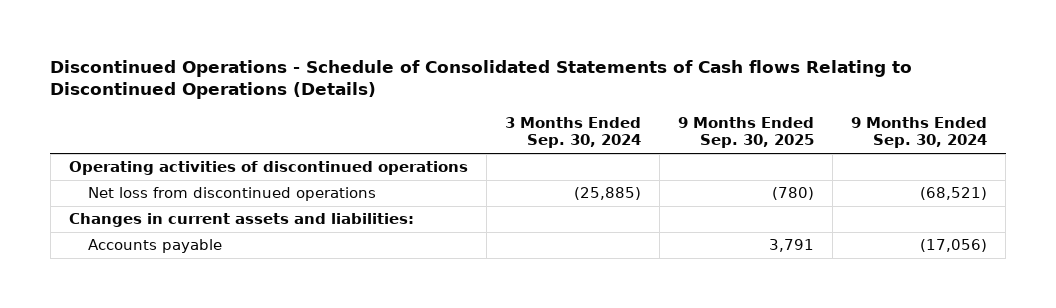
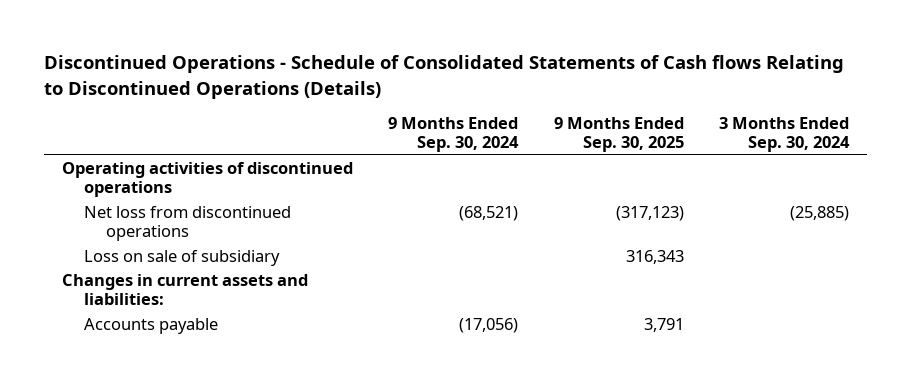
- | 3 Months Ended Sep. 30, 2024 | 9 Months Ended Sep. 30, 2025 | 9 Months Ended Sep. 30, 2024
+ | 9 Months Ended Sep. 30, 2024 | 9 Months Ended Sep. 30, 2025 | 3 Months Ended Sep. 30, 2024
- Net loss from discontinued operations | (25,885) | (780) | (68,521)
+ Net loss from discontinued operations | (68,521) | (317,123) | (25,885)
+ Loss on sale of subsidiary | | 316,343 |

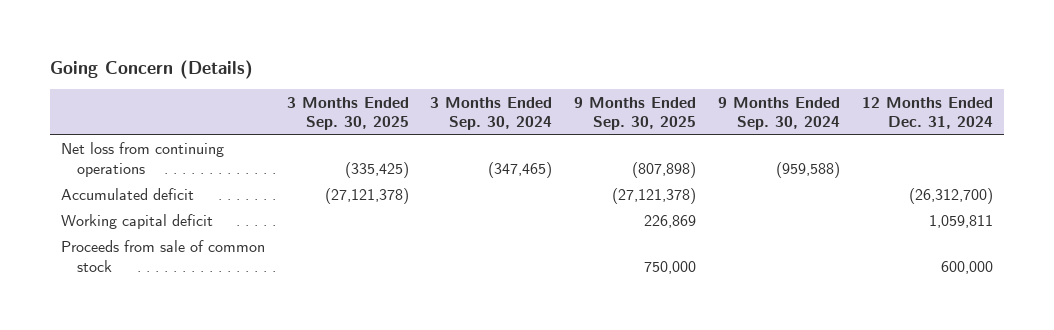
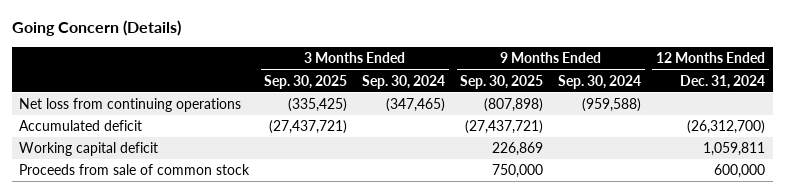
- Accumulated deficit | (27,121,378) | | (27,121,378) | | (26,312,700)
+ Accumulated deficit | (27,437,721) | | (27,437,721) | | (26,312,700)

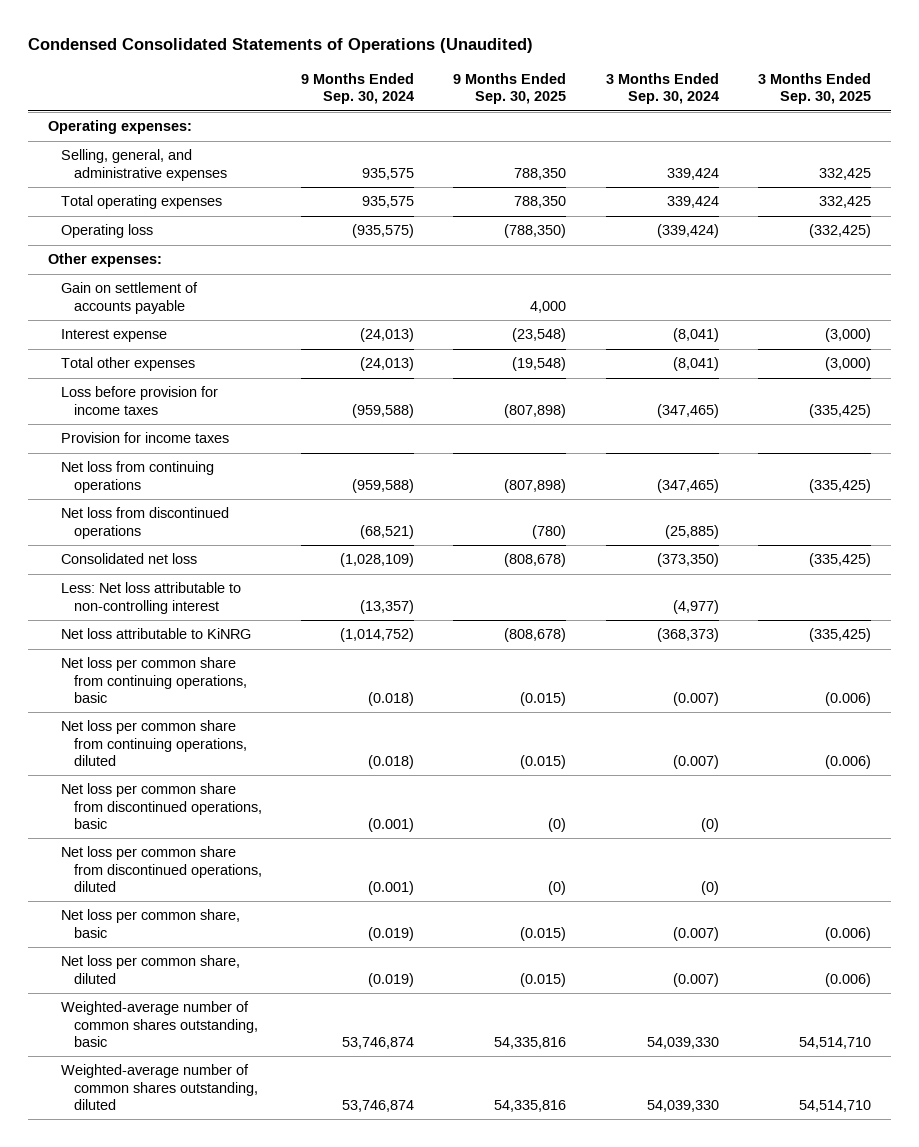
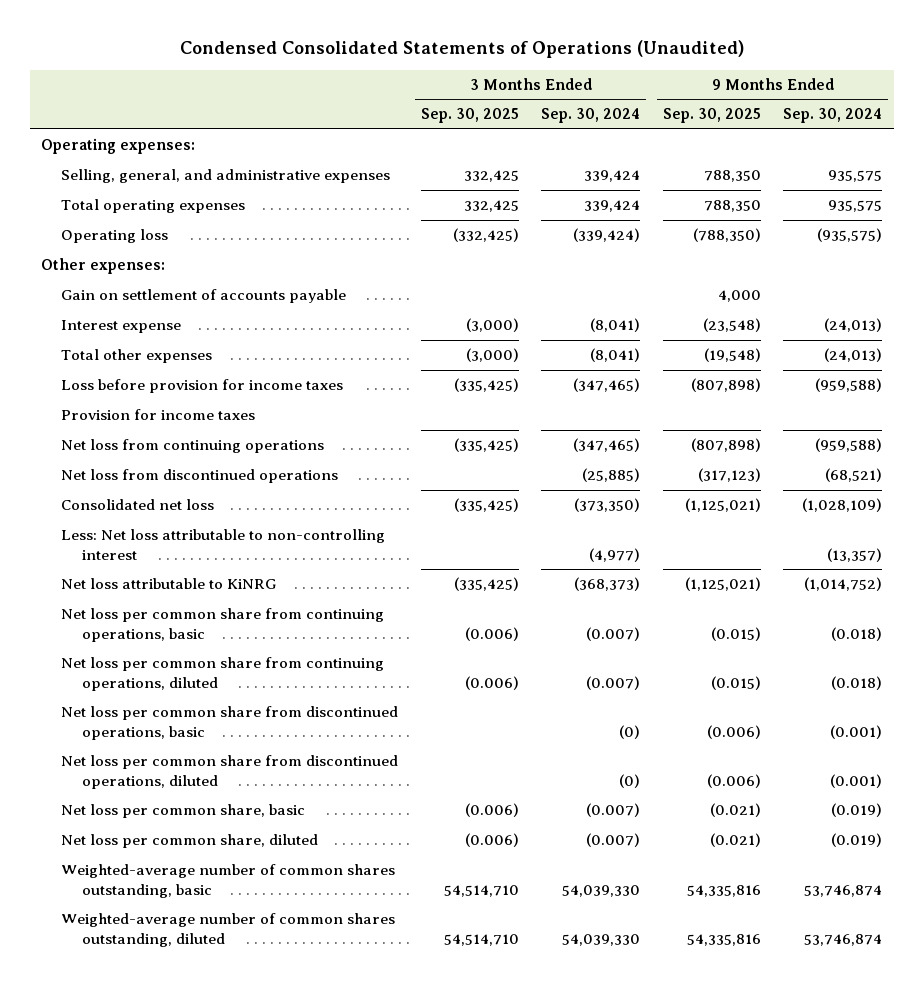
- | 9 Months Ended Sep. 30, 2024 | 9 Months Ended Sep. 30, 2025 | 3 Months Ended Sep. 30, 2024 | 3 Months Ended Sep. 30, 2025
+ | 3 Months Ended Sep. 30, 2025 | 3 Months Ended Sep. 30, 2024 | 9 Months Ended Sep. 30, 2025 | 9 Months Ended Sep. 30, 2024
- Net loss from discontinued operations | (68,521) | (780) | (25,885) |
- Consolidated net loss | (1,028,109) | (808,678) | (373,350) | (335,425)
+ Net loss from discontinued operations | | (25,885) | (317,123) | (68,521)
+ Consolidated net loss | (335,425) | (373,350) | (1,125,021) | (1,028,109)
- Net loss attributable to KiNRG | (1,014,752) | (808,678) | (368,373) | (335,425)
+ Net loss attributable to KiNRG | (335,425) | (368,373) | (1,125,021) | (1,014,752)
- Net loss per common share from discontinued operations, basic | (0.001) | (0) | (0) |
- Net loss per common share from discontinued operations, diluted | (0.001) | (0) | (0) |
- Net loss per common share, basic | (0.019) | (0.015) | (0.007) | (0.006)
- Net loss per common share, diluted | (0.019) | (0.015) | (0.007) | (0.006)
+ Net loss per common share from discontinued operations, basic | | (0) | (0.006) | (0.001)
+ Net loss per common share from discontinued operations, diluted | | (0) | (0.006) | (0.001)
+ Net loss per common share, basic | (0.006) | (0.007) | (0.021) | (0.019)
+ Net loss per common share, diluted | (0.006) | (0.007) | (0.021) | (0.019)

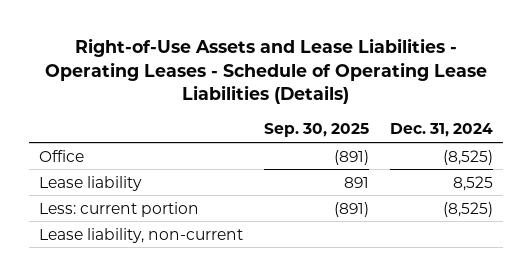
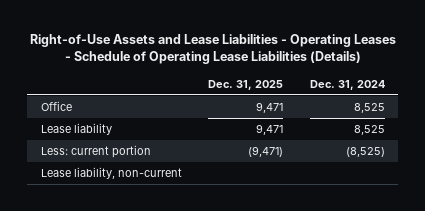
- | Sep. 30, 2025 | Dec. 31, 2024
+ | Dec. 31, 2025 | Dec. 31, 2024
- Office | (891) | (8,525)
+ Office | 9,471 | 8,525

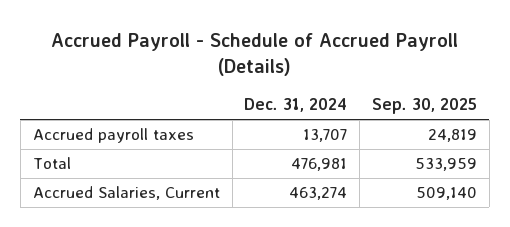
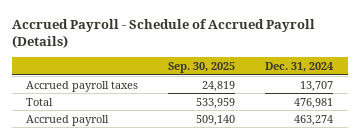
- | Dec. 31, 2024 | Sep. 30, 2025
+ | Sep. 30, 2025 | Dec. 31, 2024
- Accrued Salaries, Current | 463,274 | 509,140
+ Accrued payroll | 509,140 | 463,274

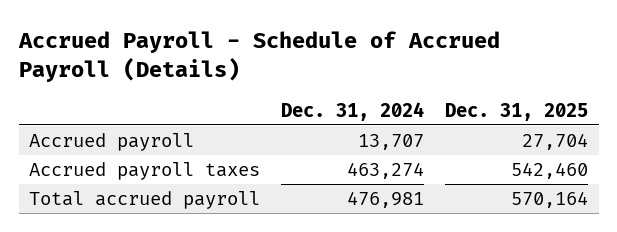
- | Sep. 30, 2025 | Dec. 31, 2024
+ | Dec. 31, 2024 | Dec. 31, 2025
- Accrued payroll taxes | 24,819 | 13,707
- Total | 533,959 | 476,981
- Accrued payroll | 509,140 | 463,274
+ Accrued payroll | 13,707 | 27,704
+ Accrued payroll taxes | 463,274 | 542,460
+ Total accrued payroll | 476,981 | 570,164

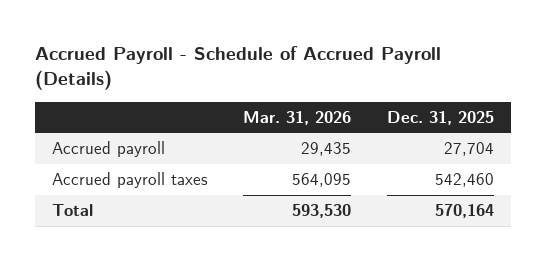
- | Dec. 31, 2024 | Dec. 31, 2025
+ | Mar. 31, 2026 | Dec. 31, 2025
- Total accrued payroll | 476,981 | 570,164
+ Total | 593,530 | 570,164

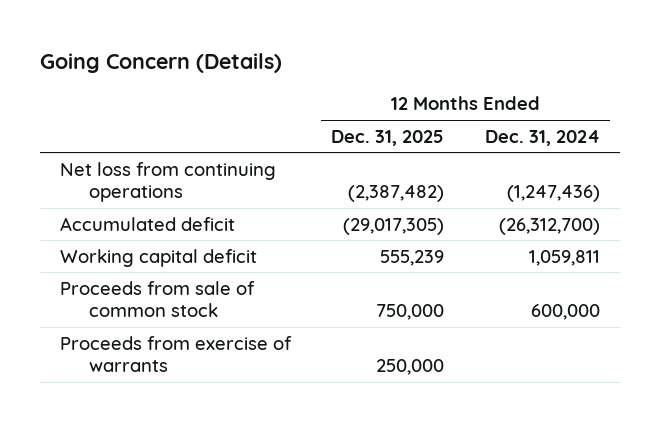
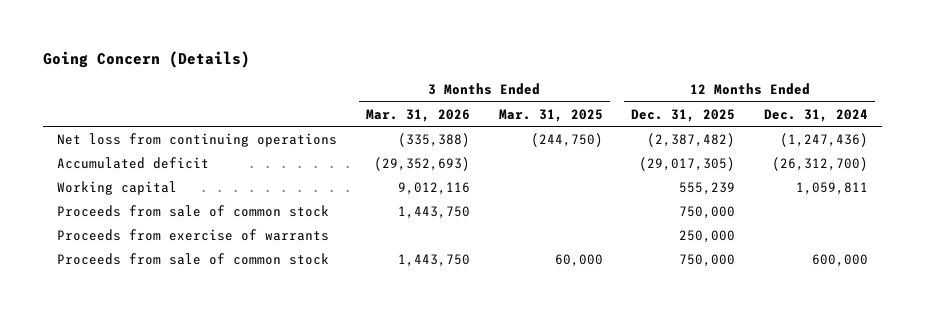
- | 12 Months Ended Dec. 31, 2025 | 12 Months Ended Dec. 31, 2024
+ | 3 Months Ended Mar. 31, 2026 | 3 Months Ended Mar. 31, 2025 | 12 Months Ended Dec. 31, 2025 | 12 Months Ended Dec. 31, 2024
- Working capital deficit | 555,239 | 1,059,811
+ Working capital | 9,012,116 | | 555,239 | 1,059,811
+ Proceeds from sale of common stock | 1,443,750 | | 750,000 |
moved down: Proceeds from sale of common stock | 1,443,750 | 60,000 | 750,000 | 600,000

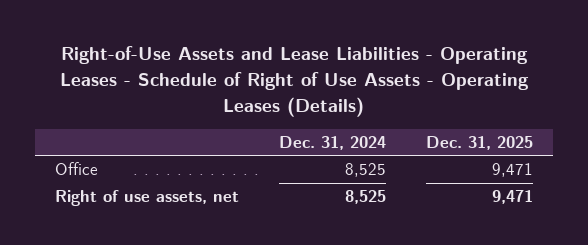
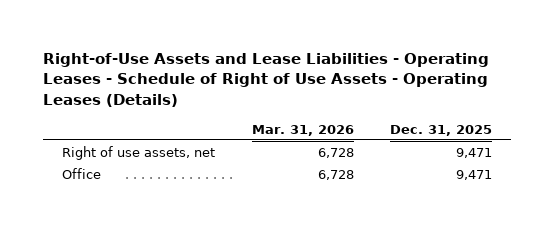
- | Dec. 31, 2024 | Dec. 31, 2025
+ | Mar. 31, 2026 | Dec. 31, 2025
moved down: Office | 6,728 | 9,471

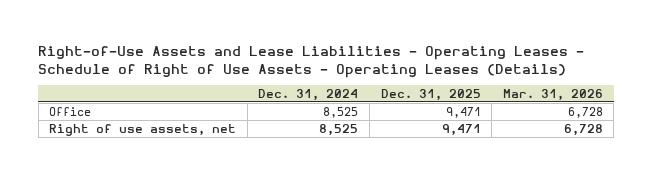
- | Mar. 31, 2026 | Dec. 31, 2025
+ | Dec. 31, 2024 | Dec. 31, 2025 | Mar. 31, 2026
moved down: Right of use assets, net | 8,525 | 9,471 | 6,728

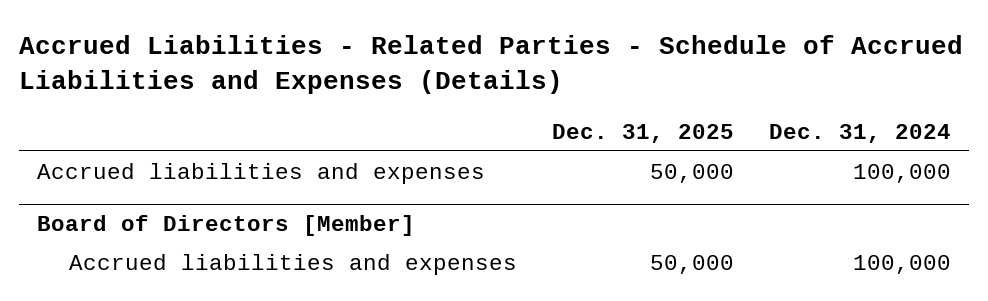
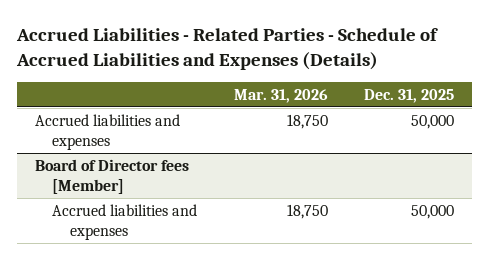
- | Dec. 31, 2025 | Dec. 31, 2024
+ | Mar. 31, 2026 | Dec. 31, 2025
- Board of Directors [Member]
+ Board of Director fees [Member]

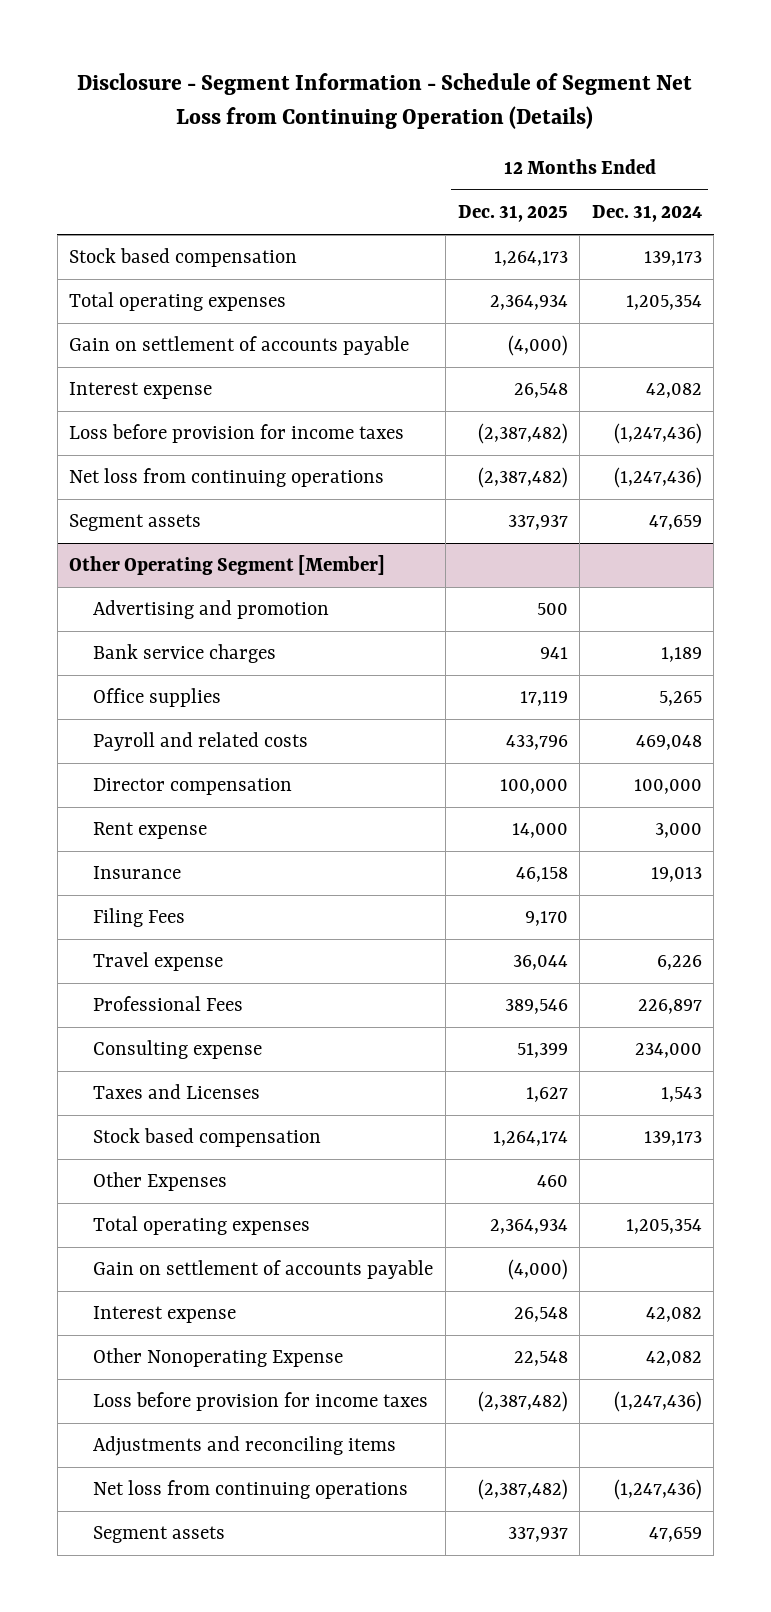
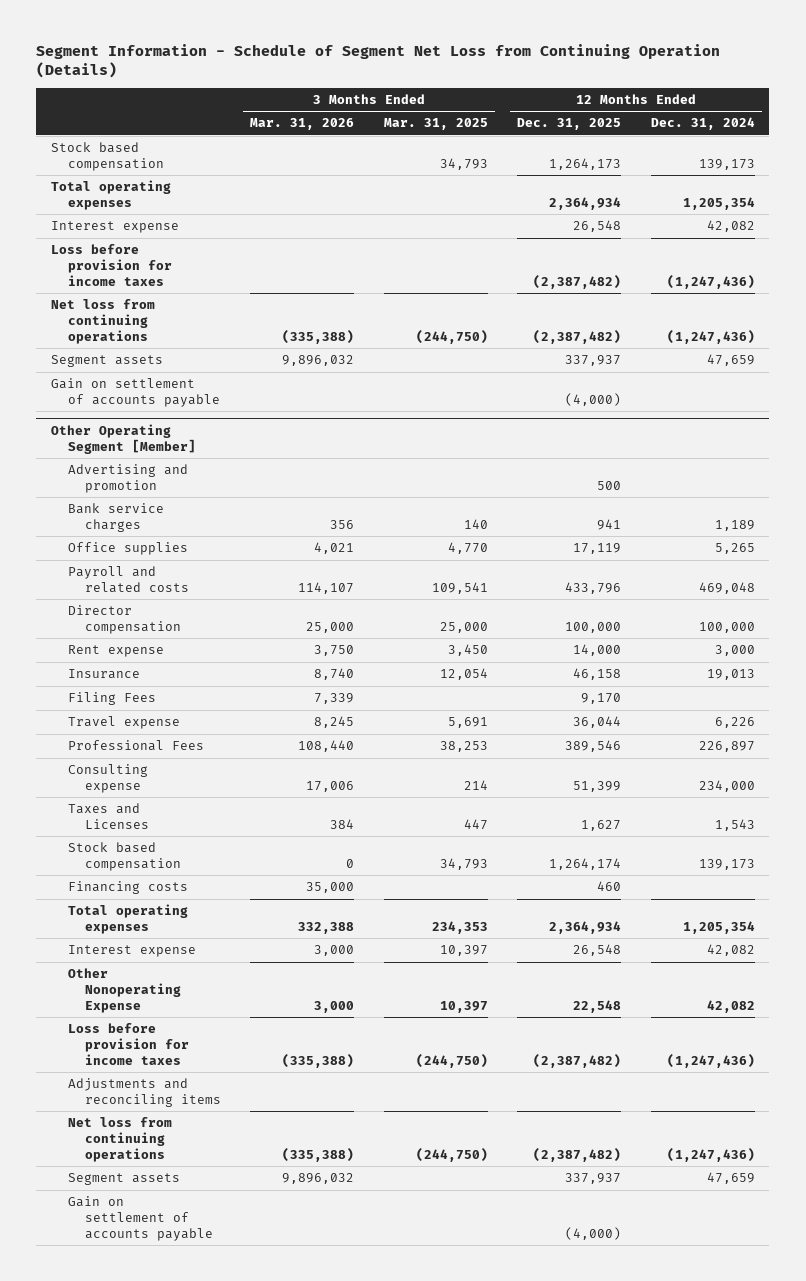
- Disclosure - Segment Information - Schedule of Segment Net Loss from Continuing Operation (Details)
+ Segment Information - Schedule of Segment Net Loss from Continuing Operation (Details)
- | 12 Months Ended Dec. 31, 2025 | 12 Months Ended Dec. 31, 2024
+ | 3 Months Ended Mar. 31, 2026 | 3 Months Ended Mar. 31, 2025 | 12 Months Ended Dec. 31, 2025 | 12 Months Ended Dec. 31, 2024
moved down: Gain on settlement of accounts payable | | | (4,000) |
@ Other Operating Segment [Member]
- Other Expenses | 460 |
+ Financing costs | 35,000 | | 460 |
moved down: Gain on settlement of accounts payable | | | (4,000) |

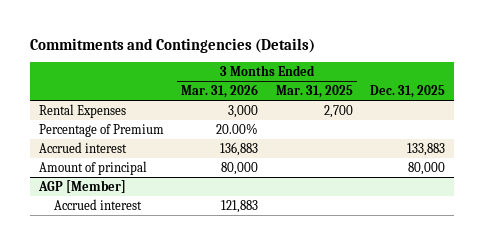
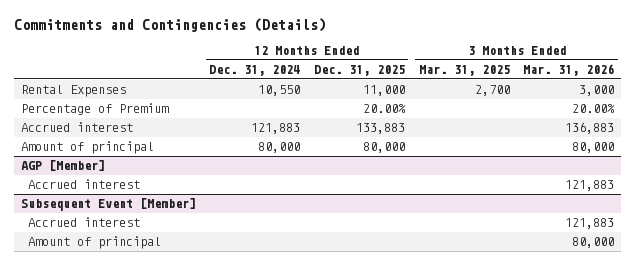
- | 3 Months Ended Mar. 31, 2026 | 3 Months Ended Mar. 31, 2025 | Dec. 31, 2025
+ | 12 Months Ended Dec. 31, 2024 | 12 Months Ended Dec. 31, 2025 | 3 Months Ended Mar. 31, 2025 | 3 Months Ended Mar. 31, 2026
+ Subsequent Event [Member]
+ Accrued interest | | | | 121,883
+ Amount of principal | | | | 80,000

